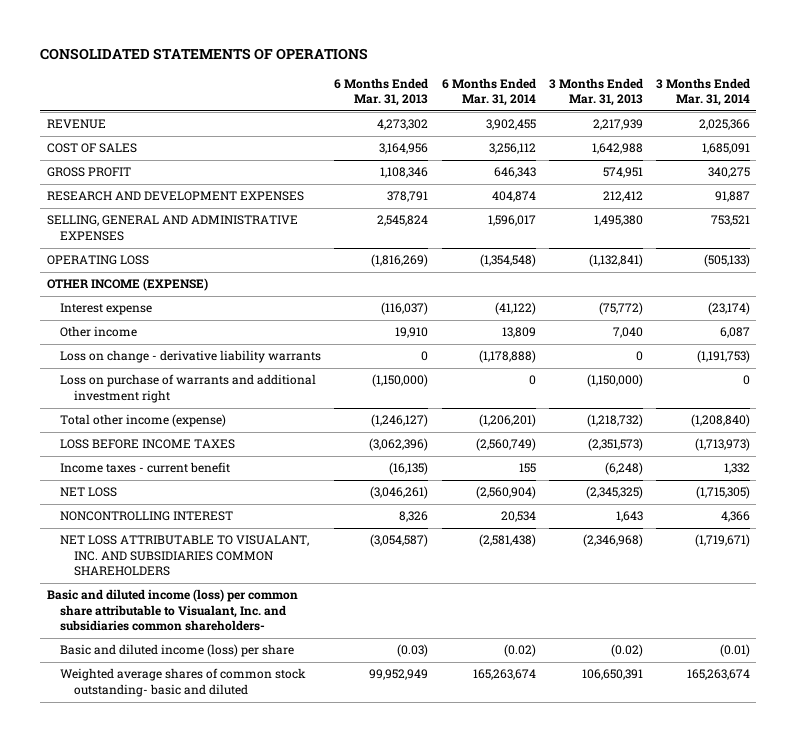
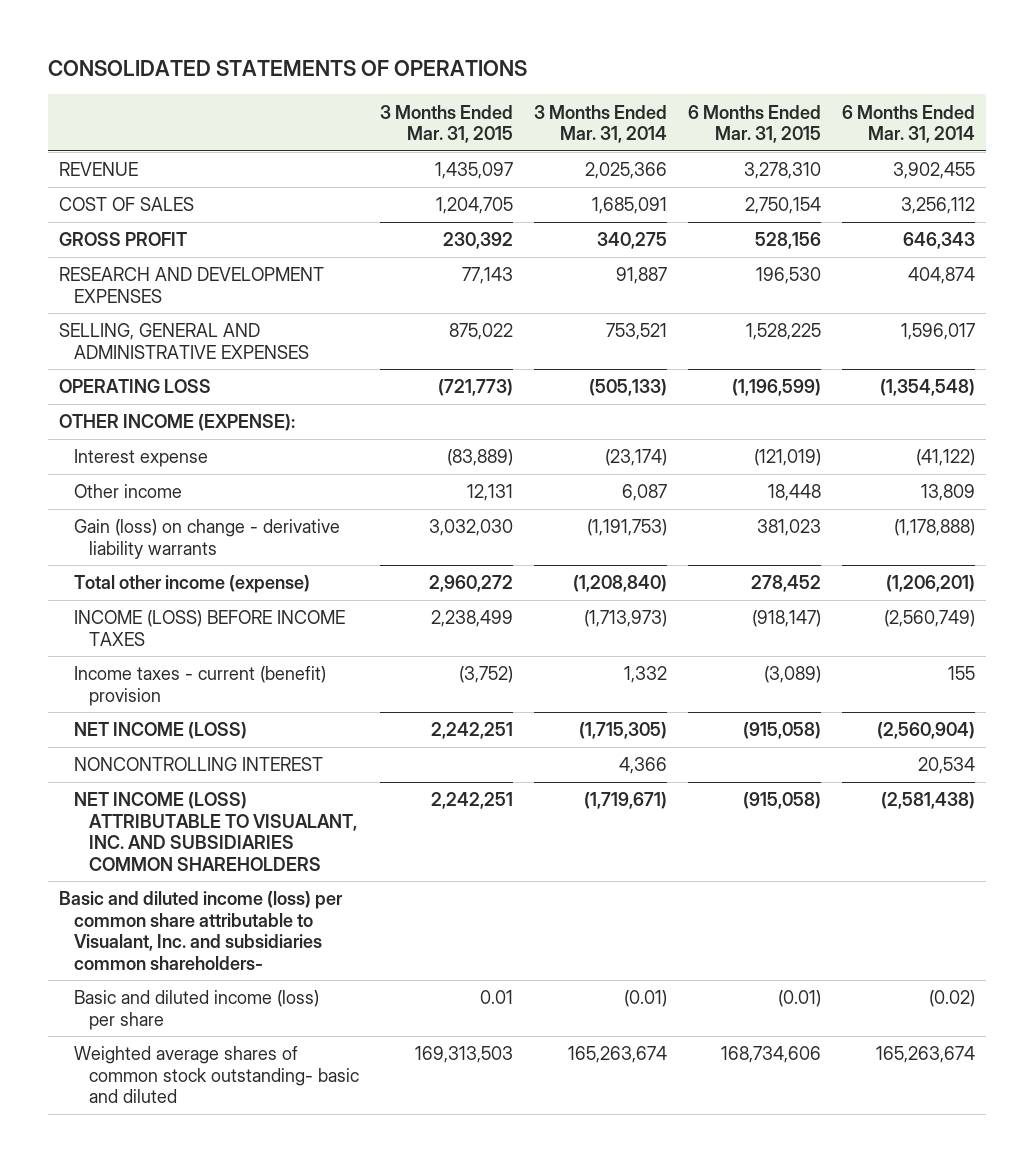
- | 6 Months Ended Mar. 31, 2013 | 6 Months Ended Mar. 31, 2014 | 3 Months Ended Mar. 31, 2013 | 3 Months Ended Mar. 31, 2014
+ | 3 Months Ended Mar. 31, 2015 | 3 Months Ended Mar. 31, 2014 | 6 Months Ended Mar. 31, 2015 | 6 Months Ended Mar. 31, 2014
- OTHER INCOME (EXPENSE)
+ OTHER INCOME (EXPENSE):
- Loss on change - derivative liability warrants | 0 | (1,178,888) | 0 | (1,191,753)
- Loss on purchase of warrants and additional investment right | (1,150,000) | 0 | (1,150,000) | 0
+ Gain (loss) on change - derivative liability warrants | 3,032,030 | (1,191,753) | 381,023 | (1,178,888)
- LOSS BEFORE INCOME TAXES | (3,062,396) | (2,560,749) | (2,351,573) | (1,713,973)
- Income taxes - current benefit | (16,135) | 155 | (6,248) | 1,332
- NET LOSS | (3,046,261) | (2,560,904) | (2,345,325) | (1,715,305)
+ INCOME (LOSS) BEFORE INCOME TAXES | 2,238,499 | (1,713,973) | (918,147) | (2,560,749)
+ Income taxes - current (benefit) provision | (3,752) | 1,332 | (3,089) | 155
+ NET INCOME (LOSS) | 2,242,251 | (1,715,305) | (915,058) | (2,560,904)
- NET LOSS ATTRIBUTABLE TO VISUALANT, INC. AND SUBSIDIARIES COMMON SHAREHOLDERS | (3,054,587) | (2,581,438) | (2,346,968) | (1,719,671)
+ NET INCOME (LOSS) ATTRIBUTABLE TO VISUALANT, INC. AND SUBSIDIARIES COMMON SHAREHOLDERS | 2,242,251 | (1,719,671) | (915,058) | (2,581,438)

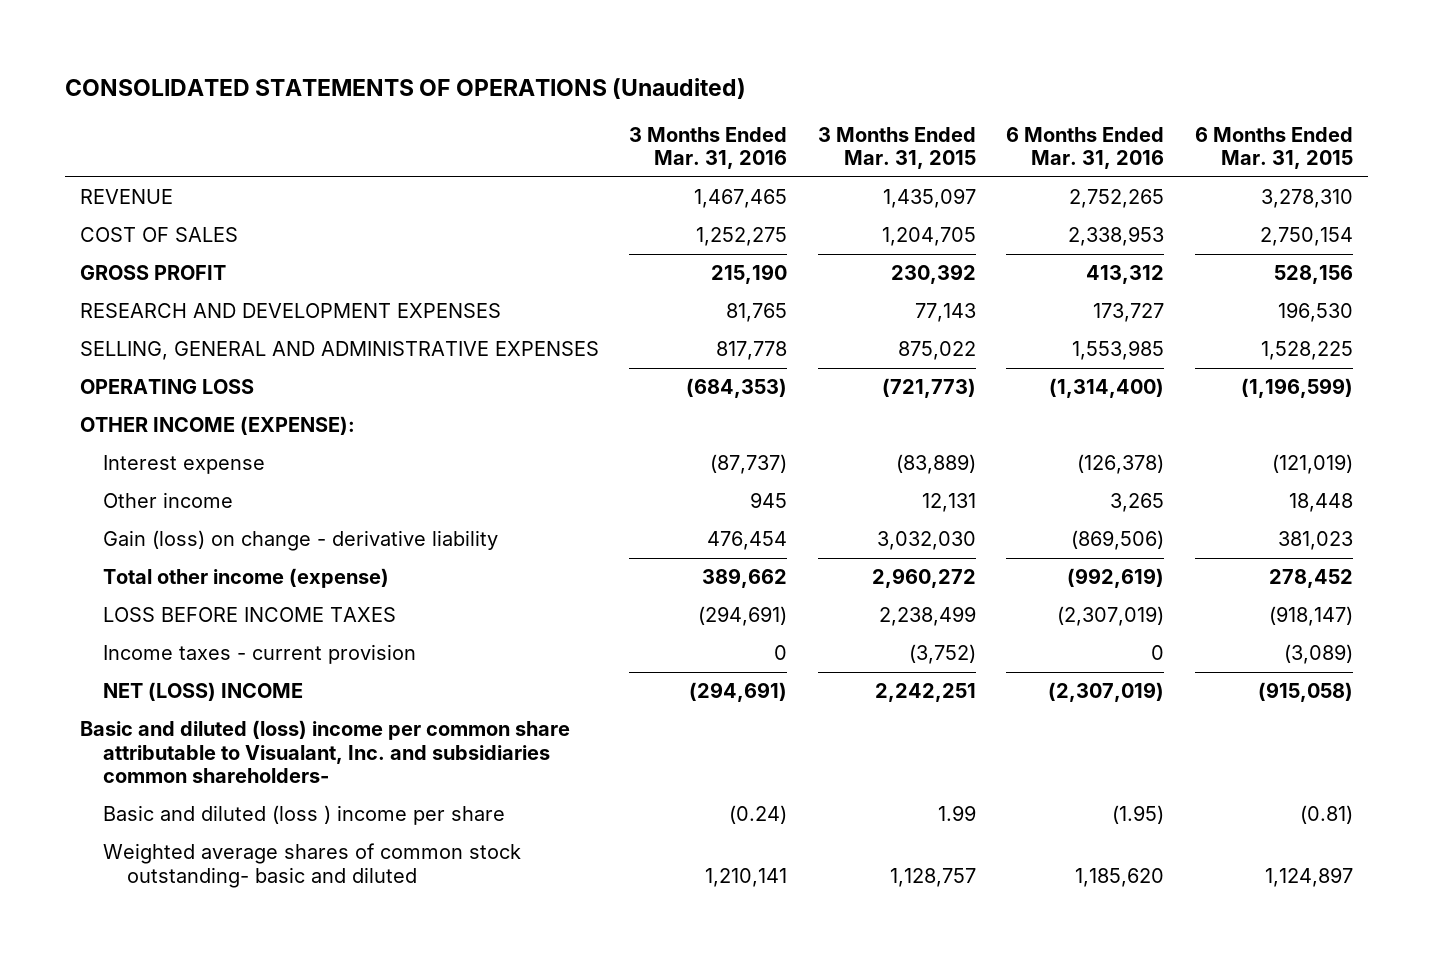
- CONSOLIDATED STATEMENTS OF OPERATIONS
+ CONSOLIDATED STATEMENTS OF OPERATIONS (Unaudited)
- | 3 Months Ended Mar. 31, 2015 | 3 Months Ended Mar. 31, 2014 | 6 Months Ended Mar. 31, 2015 | 6 Months Ended Mar. 31, 2014
+ | 3 Months Ended Mar. 31, 2016 | 3 Months Ended Mar. 31, 2015 | 6 Months Ended Mar. 31, 2016 | 6 Months Ended Mar. 31, 2015
- Gain (loss) on change - derivative liability warrants | 3,032,030 | (1,191,753) | 381,023 | (1,178,888)
+ Gain (loss) on change - derivative liability | 476,454 | 3,032,030 | (869,506) | 381,023
- INCOME (LOSS) BEFORE INCOME TAXES | 2,238,499 | (1,713,973) | (918,147) | (2,560,749)
- Income taxes - current (benefit) provision | (3,752) | 1,332 | (3,089) | 155
- NET INCOME (LOSS) | 2,242,251 | (1,715,305) | (915,058) | (2,560,904)
- NONCONTROLLING INTEREST | | 4,366 | | 20,534
- NET INCOME (LOSS) ATTRIBUTABLE TO VISUALANT, INC. AND SUBSIDIARIES COMMON SHAREHOLDERS | 2,242,251 | (1,719,671) | (915,058) | (2,581,438)
- Basic and diluted income (loss) per common share attributable to Visualant, Inc. and subsidiaries common shareholders-
- Basic and diluted income (loss) per share | 0.01 | (0.01) | (0.01) | (0.02)
- Weighted average shares of common stock outstanding- basic and diluted | 169,313,503 | 165,263,674 | 168,734,606 | 165,263,674
+ LOSS BEFORE INCOME TAXES | (294,691) | 2,238,499 | (2,307,019) | (918,147)
+ Income taxes - current provision | 0 | (3,752) | 0 | (3,089)
+ NET (LOSS) INCOME | (294,691) | 2,242,251 | (2,307,019) | (915,058)
+ Basic and diluted (loss) income per common share attributable to Visualant, Inc. and subsidiaries common shareholders-
+ Basic and diluted (loss ) income per share | (0.24) | 1.99 | (1.95) | (0.81)
+ Weighted average shares of common stock outstanding- basic and diluted | 1,210,141 | 1,128,757 | 1,185,620 | 1,124,897

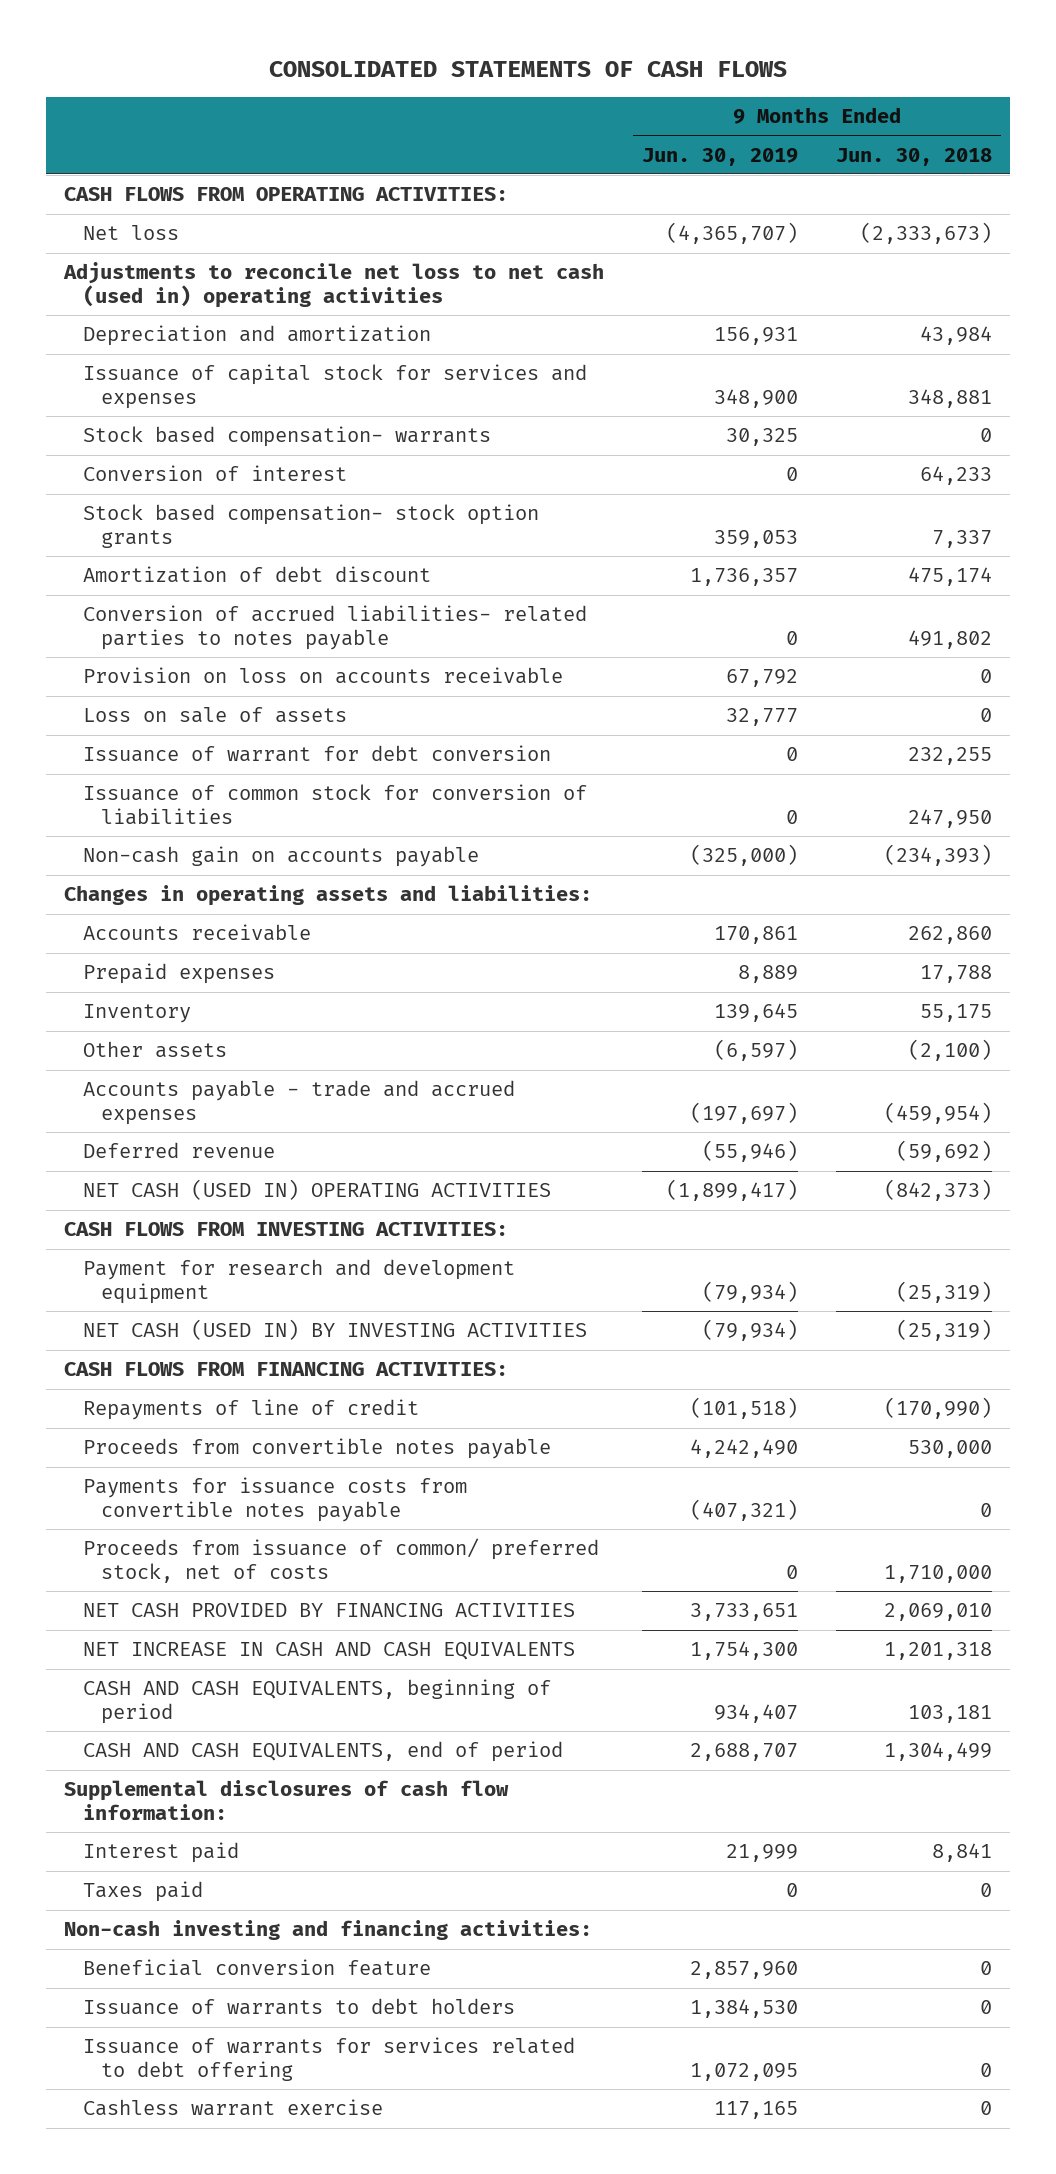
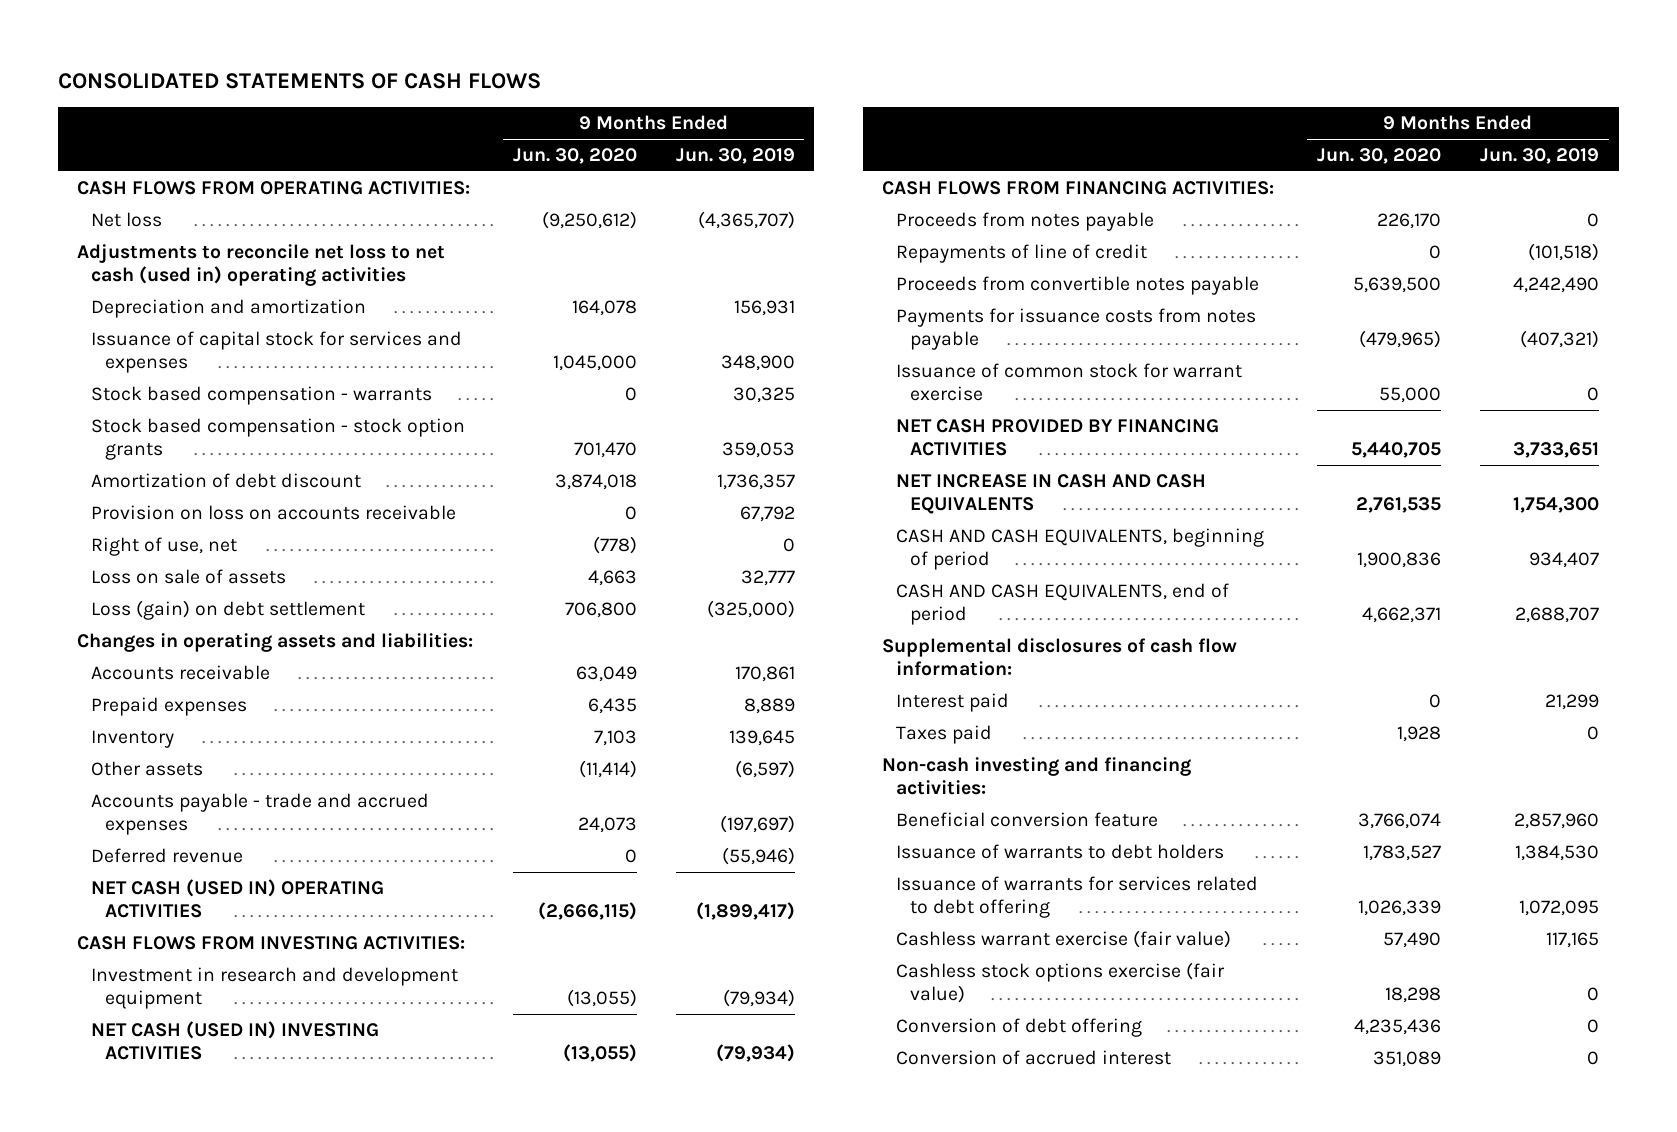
- | 9 Months Ended Jun. 30, 2019 | 9 Months Ended Jun. 30, 2018
+ | 9 Months Ended Jun. 30, 2020 | 9 Months Ended Jun. 30, 2019
- Stock based compensation- warrants | 30,325 | 0
- Conversion of interest | 0 | 64,233
- Stock based compensation- stock option grants | 359,053 | 7,337
+ Stock based compensation - warrants | 0 | 30,325
+ Stock based compensation - stock option grants | 701,470 | 359,053
- Conversion of accrued liabilities- related parties to notes payable | 0 | 491,802
+ Right of use, net | (778) | 0
- Issuance of warrant for debt conversion | 0 | 232,255
- Issuance of common stock for conversion of liabilities | 0 | 247,950
- Non-cash gain on accounts payable | (325,000) | (234,393)
+ Loss (gain) on debt settlement | 706,800 | (325,000)
- Payment for research and development equipment | (79,934) | (25,319)
- NET CASH (USED IN) BY INVESTING ACTIVITIES | (79,934) | (25,319)
+ Investment in research and development equipment | (13,055) | (79,934)
+ NET CASH (USED IN) INVESTING ACTIVITIES | (13,055) | (79,934)
+ Proceeds from notes payable | 226,170 | 0
- Payments for issuance costs from convertible notes payable | (407,321) | 0
- Proceeds from issuance of common/ preferred stock, net of costs | 0 | 1,710,000
+ Payments for issuance costs from notes payable | (479,965) | (407,321)
+ Issuance of common stock for warrant exercise | 55,000 | 0
- Interest paid | 21,999 | 8,841
+ Interest paid | 0 | 21,299
- Cashless warrant exercise | 117,165 | 0
+ Cashless warrant exercise (fair value) | 57,490 | 117,165
+ Cashless stock options exercise (fair value) | 18,298 | 0
+ Conversion of debt offering | 4,235,436 | 0
+ Conversion of accrued interest | 351,089 | 0

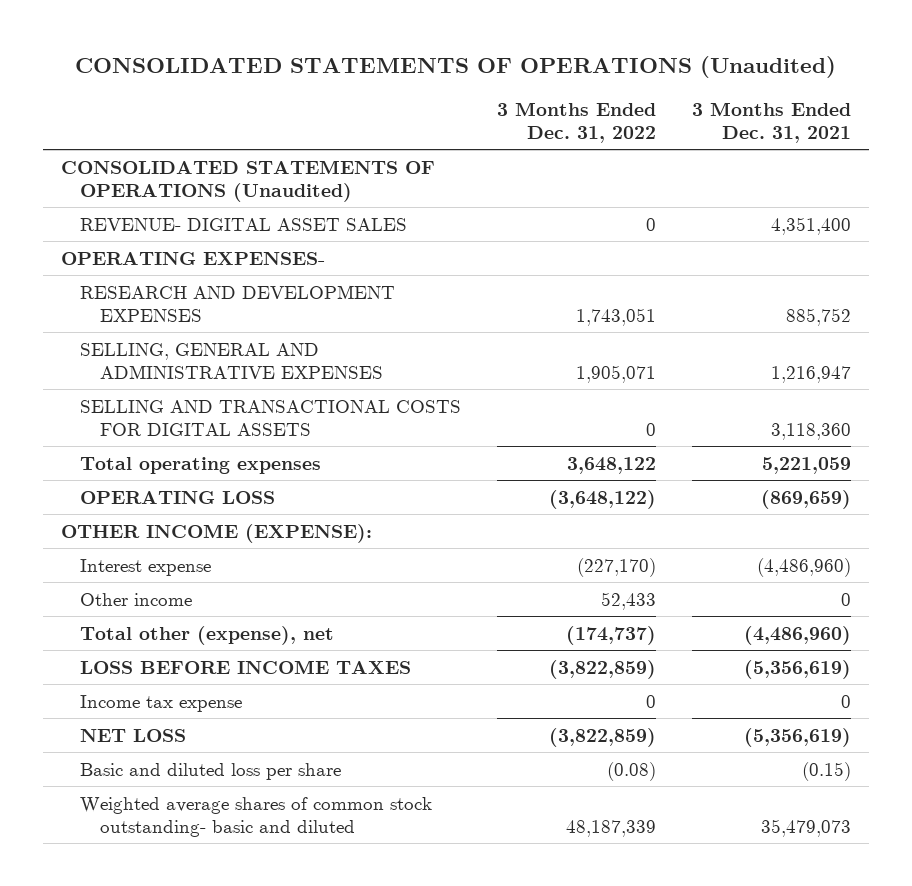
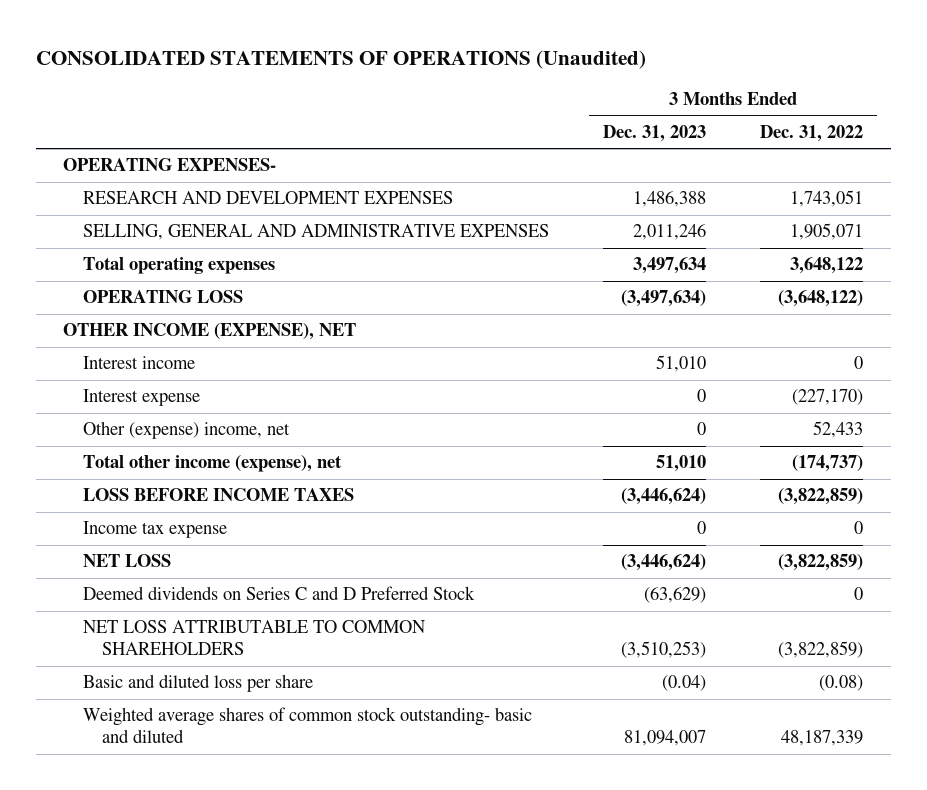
- | 3 Months Ended Dec. 31, 2022 | 3 Months Ended Dec. 31, 2021
+ | 3 Months Ended Dec. 31, 2023 | 3 Months Ended Dec. 31, 2022
- CONSOLIDATED STATEMENTS OF OPERATIONS (Unaudited)
- REVENUE- DIGITAL ASSET SALES | 0 | 4,351,400
- SELLING AND TRANSACTIONAL COSTS FOR DIGITAL ASSETS | 0 | 3,118,360
- OTHER INCOME (EXPENSE):
+ OTHER INCOME (EXPENSE), NET
+ Interest income | 51,010 | 0
- Other income | 52,433 | 0
- Total other (expense), net | (174,737) | (4,486,960)
+ Other (expense) income, net | 0 | 52,433
+ Total other income (expense), net | 51,010 | (174,737)
+ Deemed dividends on Series C and D Preferred Stock | (63,629) | 0
+ NET LOSS ATTRIBUTABLE TO COMMON SHAREHOLDERS | (3,510,253) | (3,822,859)

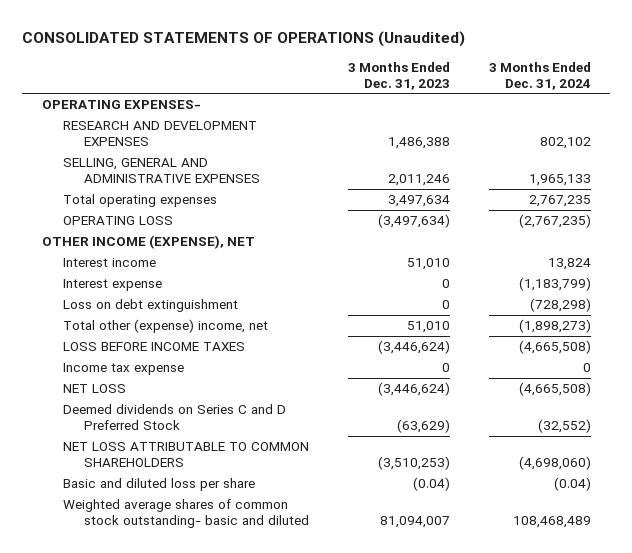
- | 3 Months Ended Dec. 31, 2023 | 3 Months Ended Dec. 31, 2022
+ | 3 Months Ended Dec. 31, 2023 | 3 Months Ended Dec. 31, 2024
- Other (expense) income, net | 0 | 52,433
- Total other income (expense), net | 51,010 | (174,737)
+ Loss on debt extinguishment | 0 | (728,298)
+ Total other (expense) income, net | 51,010 | (1,898,273)

